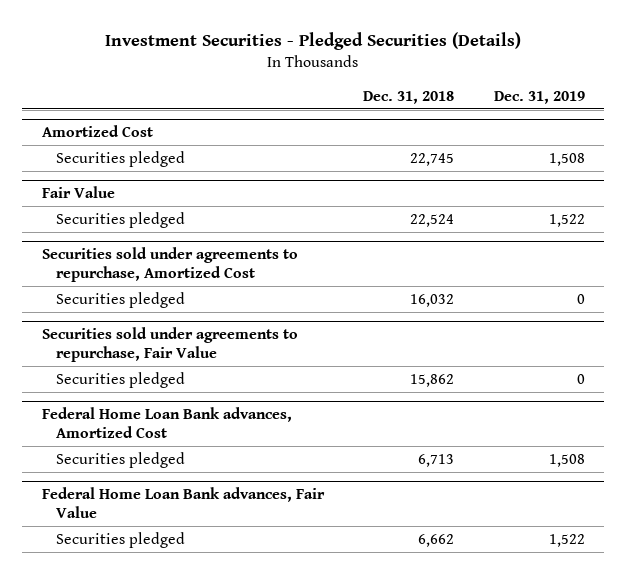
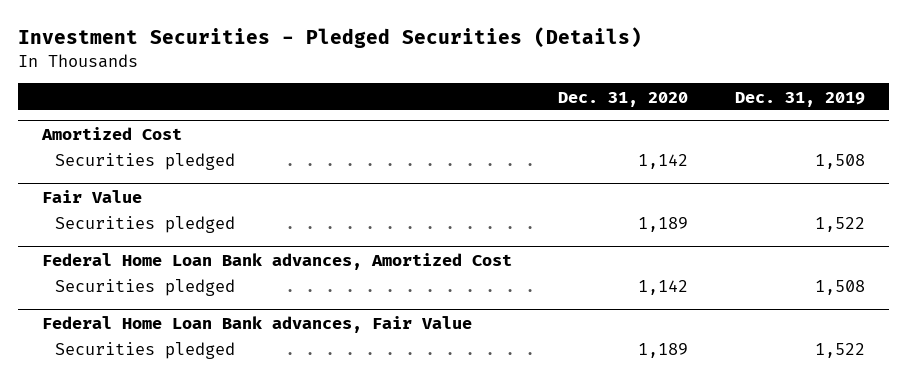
- | Dec. 31, 2018 | Dec. 31, 2019
+ | Dec. 31, 2020 | Dec. 31, 2019
- Securities sold under agreements to repurchase, Amortized Cost
- Securities pledged | 16,032 | 0
- Securities sold under agreements to repurchase, Fair Value
- Securities pledged | 15,862 | 0

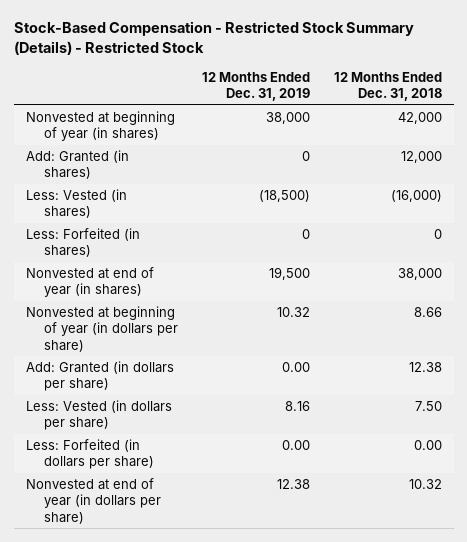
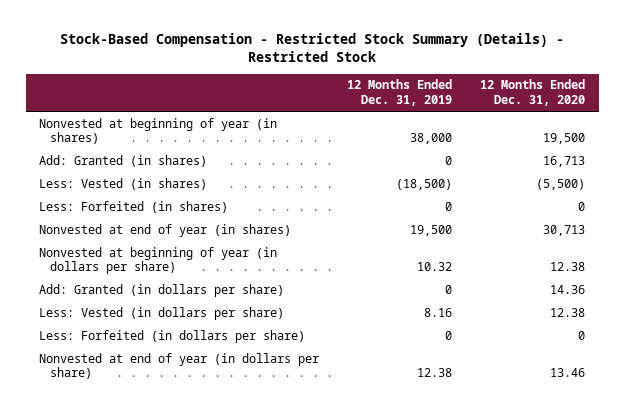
- | 12 Months Ended Dec. 31, 2019 | 12 Months Ended Dec. 31, 2018
+ | 12 Months Ended Dec. 31, 2019 | 12 Months Ended Dec. 31, 2020
- Add: Granted (in dollars per share) | 0.00 | 12.38
+ Add: Granted (in dollars per share) | 0 | 14.36
- Less: Forfeited (in dollars per share) | 0.00 | 0.00
+ Less: Forfeited (in dollars per share) | 0 | 0

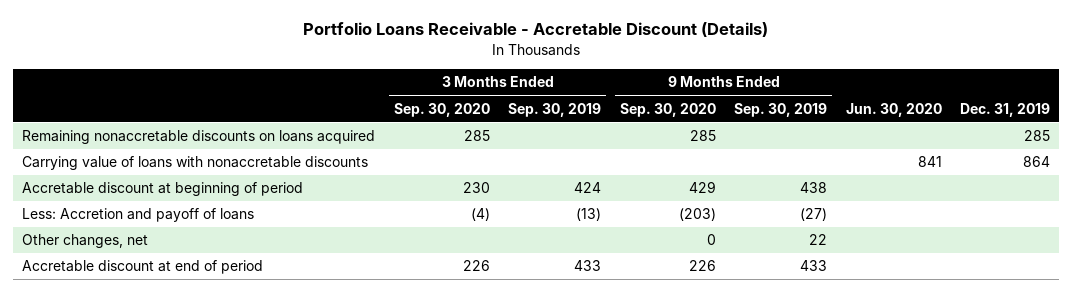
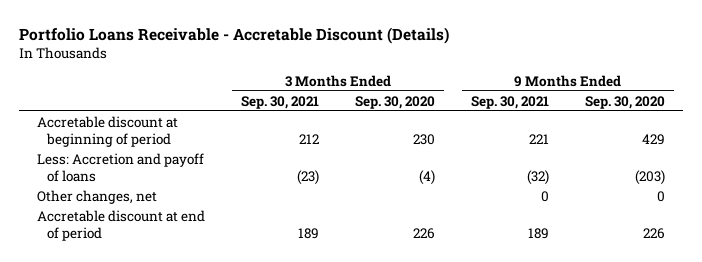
- | 3 Months Ended Sep. 30, 2020 | 3 Months Ended Sep. 30, 2019 | 9 Months Ended Sep. 30, 2020 | 9 Months Ended Sep. 30, 2019 | Jun. 30, 2020 | Dec. 31, 2019
+ | 3 Months Ended Sep. 30, 2021 | 3 Months Ended Sep. 30, 2020 | 9 Months Ended Sep. 30, 2021 | 9 Months Ended Sep. 30, 2020
- Remaining nonaccretable discounts on loans acquired | 285 | | 285 | | | 285
- Carrying value of loans with nonaccretable discounts | | | | | 841 | 864

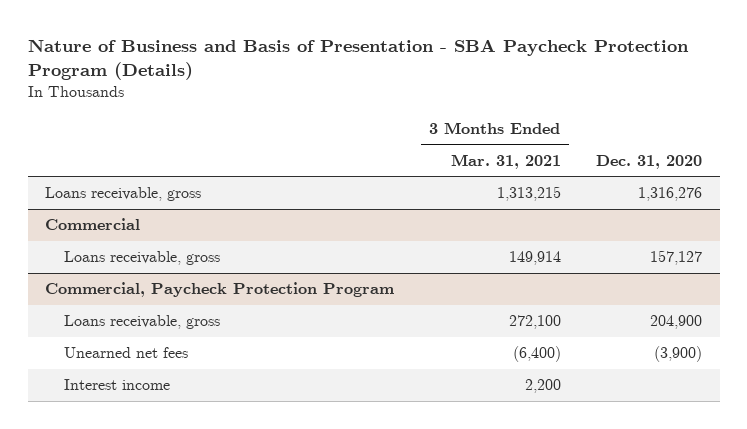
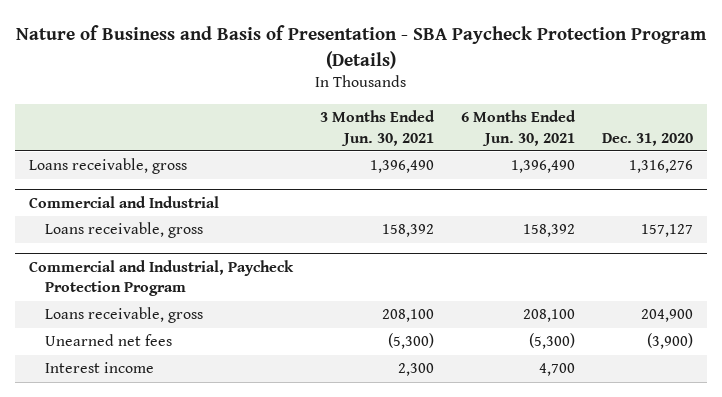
- | 3 Months Ended Mar. 31, 2021 | Dec. 31, 2020
+ | 3 Months Ended Jun. 30, 2021 | 6 Months Ended Jun. 30, 2021 | Dec. 31, 2020
- Commercial
+ Commercial and Industrial
- Commercial, Paycheck Protection Program
+ Commercial and Industrial, Paycheck Protection Program

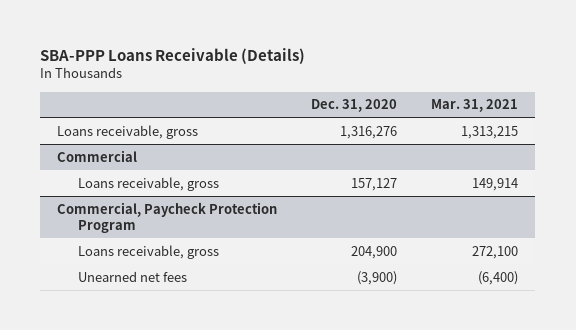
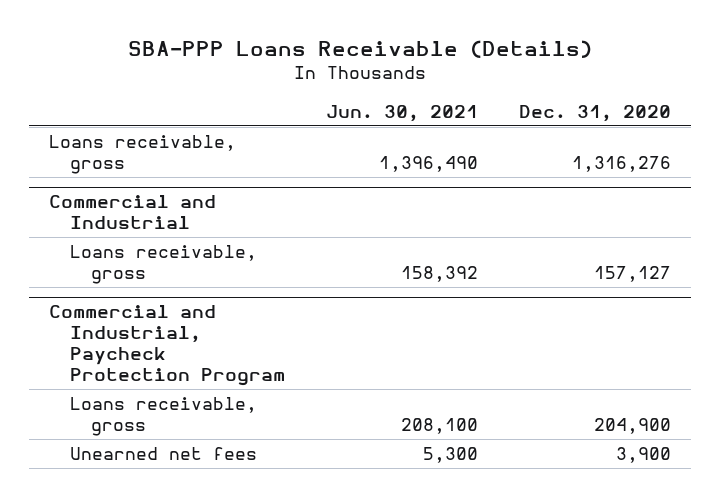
- | Dec. 31, 2020 | Mar. 31, 2021
+ | Jun. 30, 2021 | Dec. 31, 2020
- Commercial
+ Commercial and Industrial
- Commercial, Paycheck Protection Program
+ Commercial and Industrial, Paycheck Protection Program
- Unearned net fees | (3,900) | (6,400)
+ Unearned net fees | 5,300 | 3,900

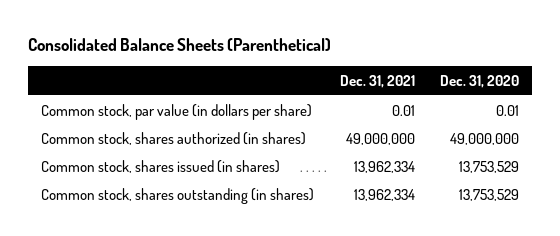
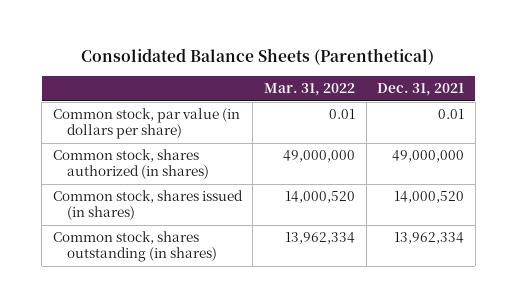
- | Dec. 31, 2021 | Dec. 31, 2020
+ | Mar. 31, 2022 | Dec. 31, 2021
- Common stock, shares issued (in shares) | 13,962,334 | 13,753,529
+ Common stock, shares issued (in shares) | 14,000,520 | 14,000,520

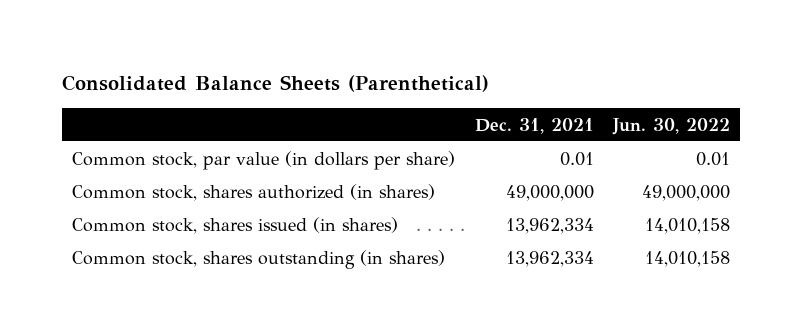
- | Mar. 31, 2022 | Dec. 31, 2021
+ | Dec. 31, 2021 | Jun. 30, 2022
- Common stock, shares issued (in shares) | 14,000,520 | 14,000,520
+ Common stock, shares issued (in shares) | 13,962,334 | 14,010,158

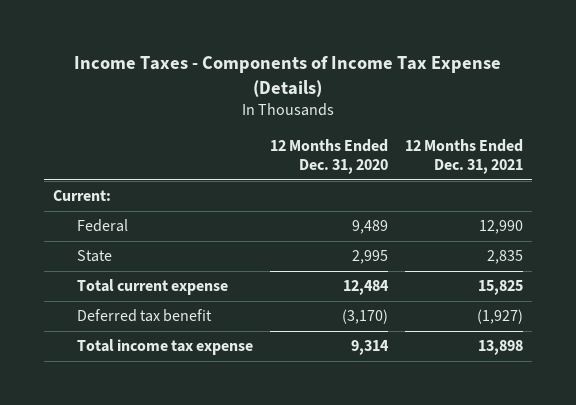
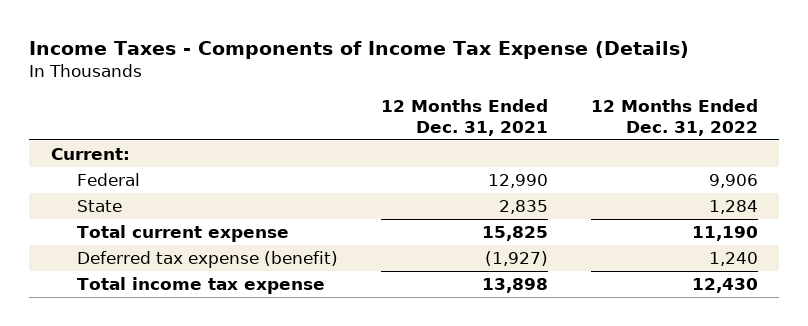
- | 12 Months Ended Dec. 31, 2020 | 12 Months Ended Dec. 31, 2021
+ | 12 Months Ended Dec. 31, 2021 | 12 Months Ended Dec. 31, 2022
- Deferred tax benefit | (3,170) | (1,927)
+ Deferred tax expense (benefit) | (1,927) | 1,240

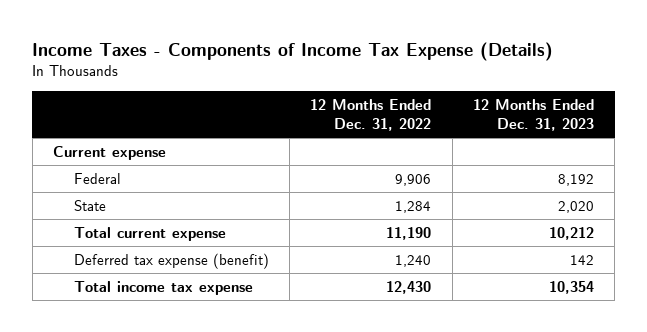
- | 12 Months Ended Dec. 31, 2021 | 12 Months Ended Dec. 31, 2022
+ | 12 Months Ended Dec. 31, 2022 | 12 Months Ended Dec. 31, 2023
- Current:
+ Current expense

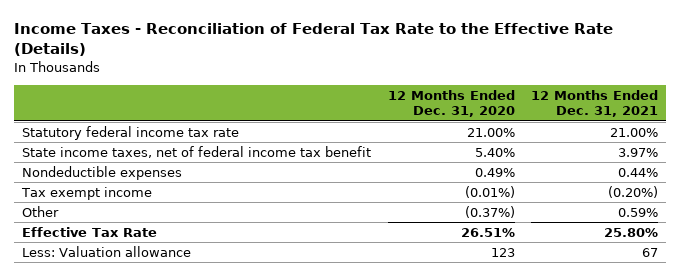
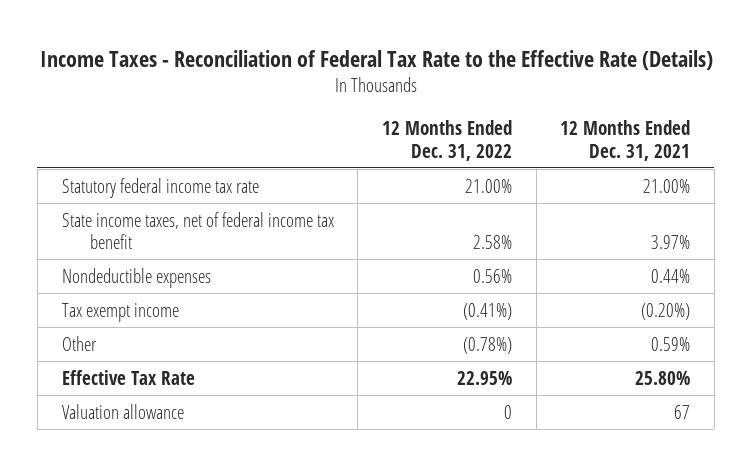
- | 12 Months Ended Dec. 31, 2020 | 12 Months Ended Dec. 31, 2021
+ | 12 Months Ended Dec. 31, 2022 | 12 Months Ended Dec. 31, 2021
- Less: Valuation allowance | 123 | 67
+ Valuation allowance | 0 | 67

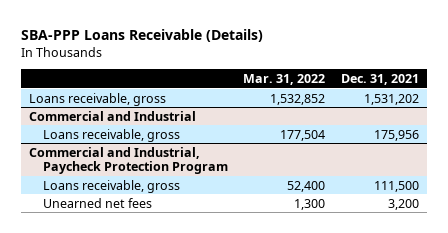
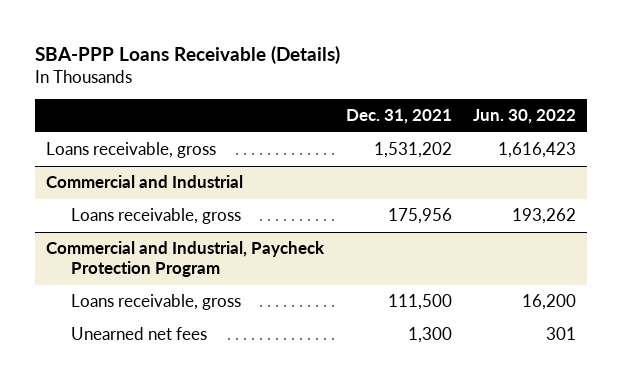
- | Mar. 31, 2022 | Dec. 31, 2021
+ | Dec. 31, 2021 | Jun. 30, 2022
@ Commercial and Industrial, Paycheck Protection Program
- Unearned net fees | 1,300 | 3,200
+ Unearned net fees | 1,300 | 301

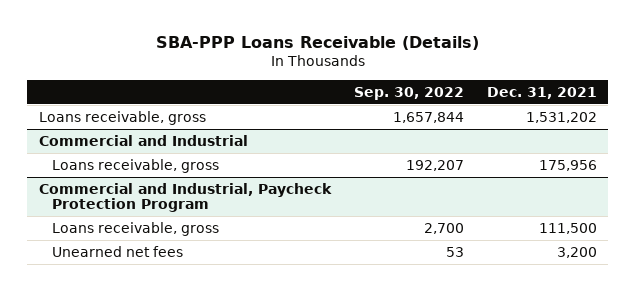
- | Dec. 31, 2021 | Jun. 30, 2022
+ | Sep. 30, 2022 | Dec. 31, 2021
@ Commercial and Industrial, Paycheck Protection Program
- Unearned net fees | 1,300 | 301
+ Unearned net fees | 53 | 3,200

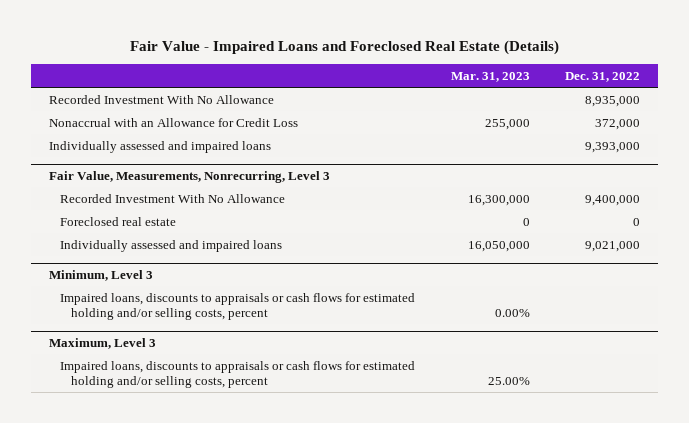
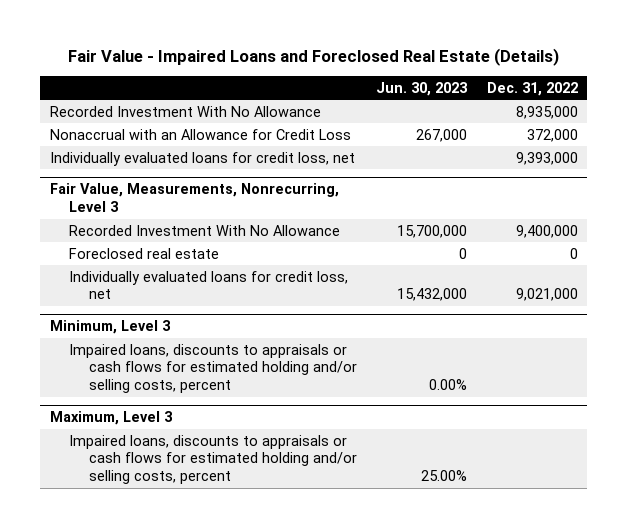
- | Mar. 31, 2023 | Dec. 31, 2022
+ | Jun. 30, 2023 | Dec. 31, 2022
- Individually assessed and impaired loans | | 9,393,000
+ Individually evaluated loans for credit loss, net | | 9,393,000
@ Fair Value, Measurements, Nonrecurring, Level 3
- Individually assessed and impaired loans | 16,050,000 | 9,021,000
+ Individually evaluated loans for credit loss, net | 15,432,000 | 9,021,000

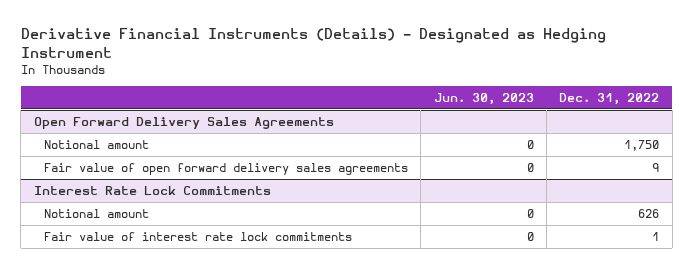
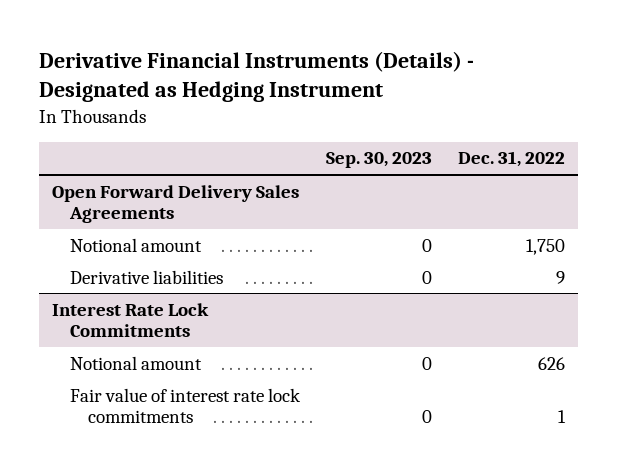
- | Jun. 30, 2023 | Dec. 31, 2022
+ | Sep. 30, 2023 | Dec. 31, 2022
@ Open Forward Delivery Sales Agreements
- Fair value of open forward delivery sales agreements | 0 | 9
+ Derivative liabilities | 0 | 9

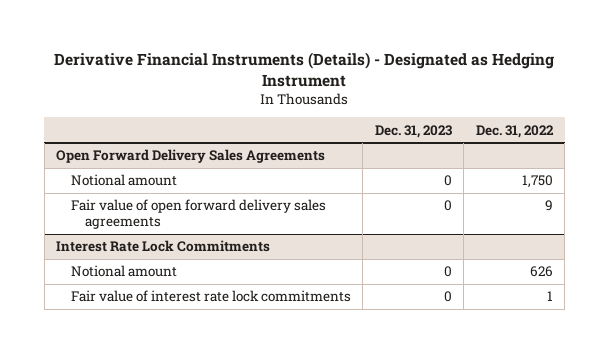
- | Sep. 30, 2023 | Dec. 31, 2022
+ | Dec. 31, 2023 | Dec. 31, 2022
@ Open Forward Delivery Sales Agreements
- Derivative liabilities | 0 | 9
+ Fair value of open forward delivery sales agreements | 0 | 9

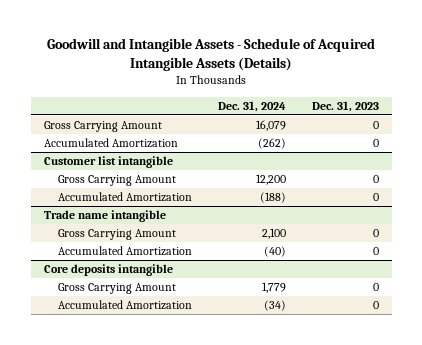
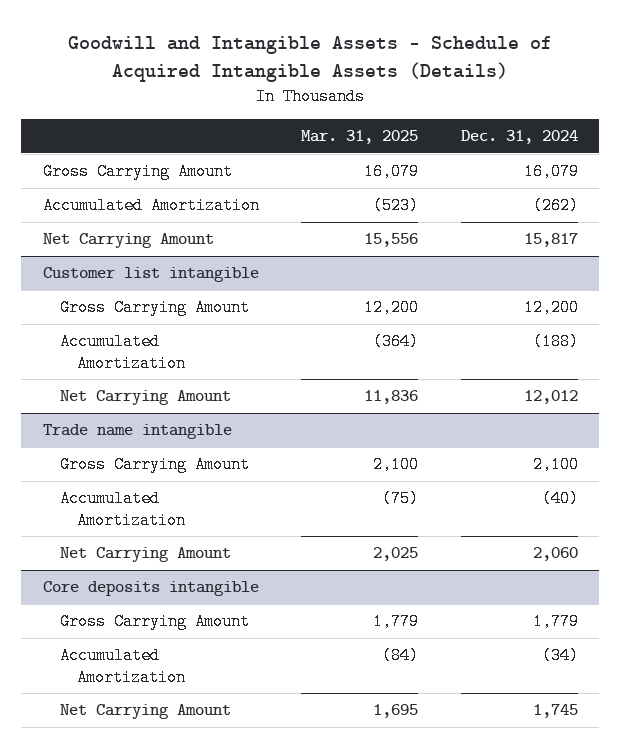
- | Dec. 31, 2024 | Dec. 31, 2023
+ | Mar. 31, 2025 | Dec. 31, 2024
+ Net Carrying Amount | 15,556 | 15,817
@ Customer list intangible
+ Net Carrying Amount | 11,836 | 12,012
@ Trade name intangible
+ Net Carrying Amount | 2,025 | 2,060
@ Core deposits intangible
+ Net Carrying Amount | 1,695 | 1,745

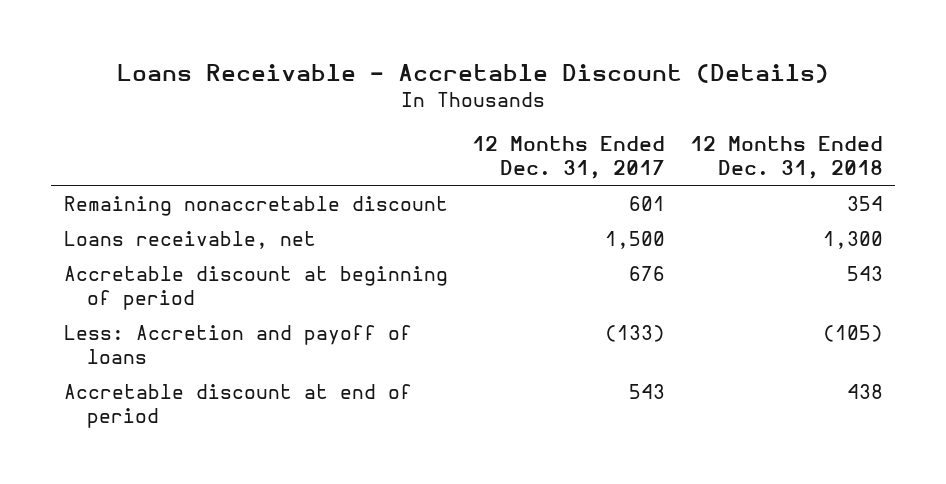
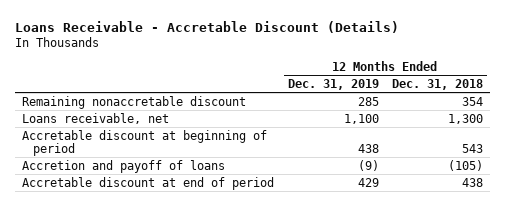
- | 12 Months Ended Dec. 31, 2017 | 12 Months Ended Dec. 31, 2018
+ | 12 Months Ended Dec. 31, 2019 | 12 Months Ended Dec. 31, 2018
- Less: Accretion and payoff of loans | (133) | (105)
+ Accretion and payoff of loans | (9) | (105)

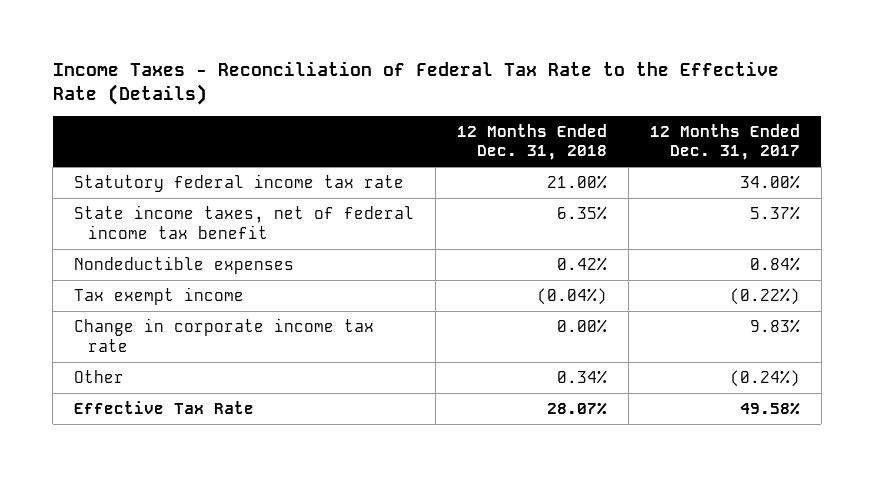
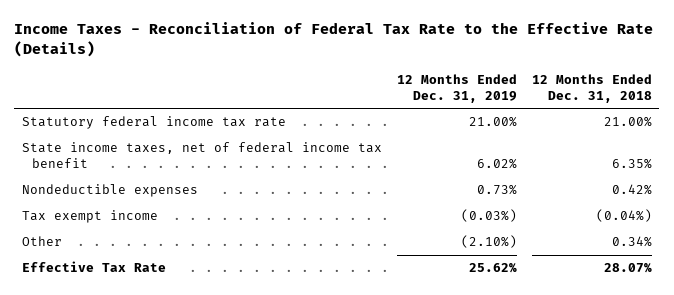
- | 12 Months Ended Dec. 31, 2018 | 12 Months Ended Dec. 31, 2017
+ | 12 Months Ended Dec. 31, 2019 | 12 Months Ended Dec. 31, 2018
- Change in corporate income tax rate | 0.00% | 9.83%

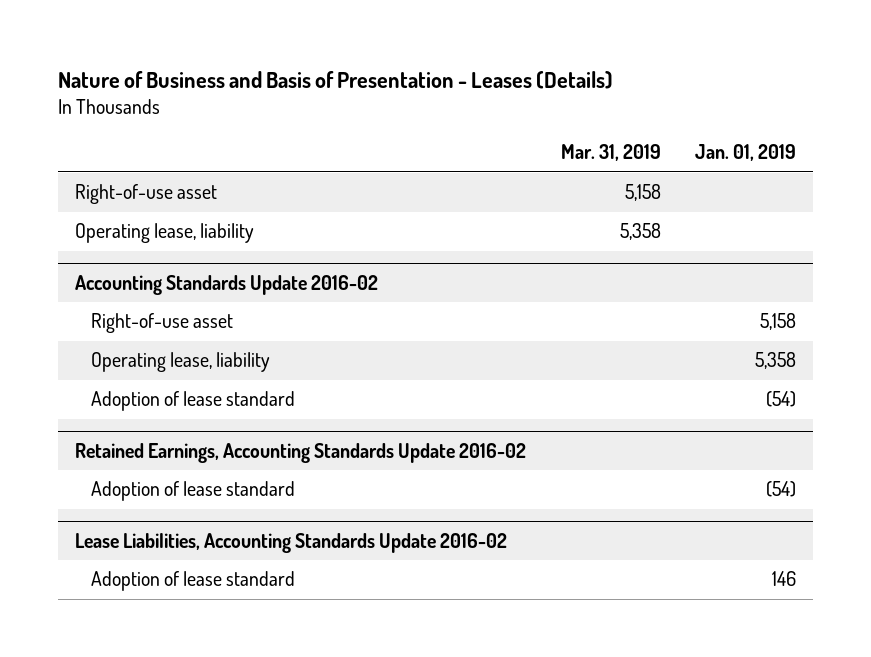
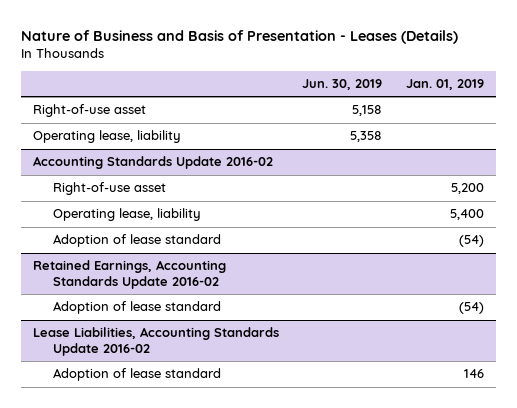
- | Mar. 31, 2019 | Jan. 01, 2019
+ | Jun. 30, 2019 | Jan. 01, 2019
@ Accounting Standards Update 2016-02
- Right-of-use asset | | 5,158
- Operating lease, liability | | 5,358
+ Right-of-use asset | | 5,200
+ Operating lease, liability | | 5,400

